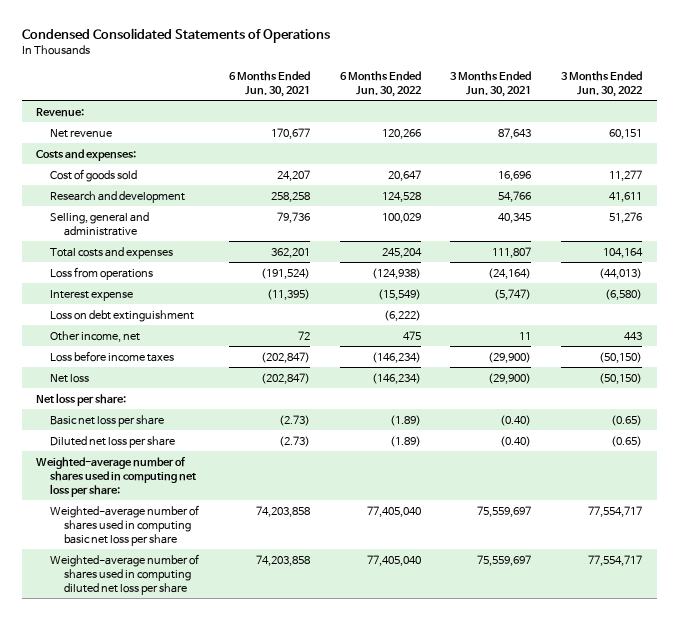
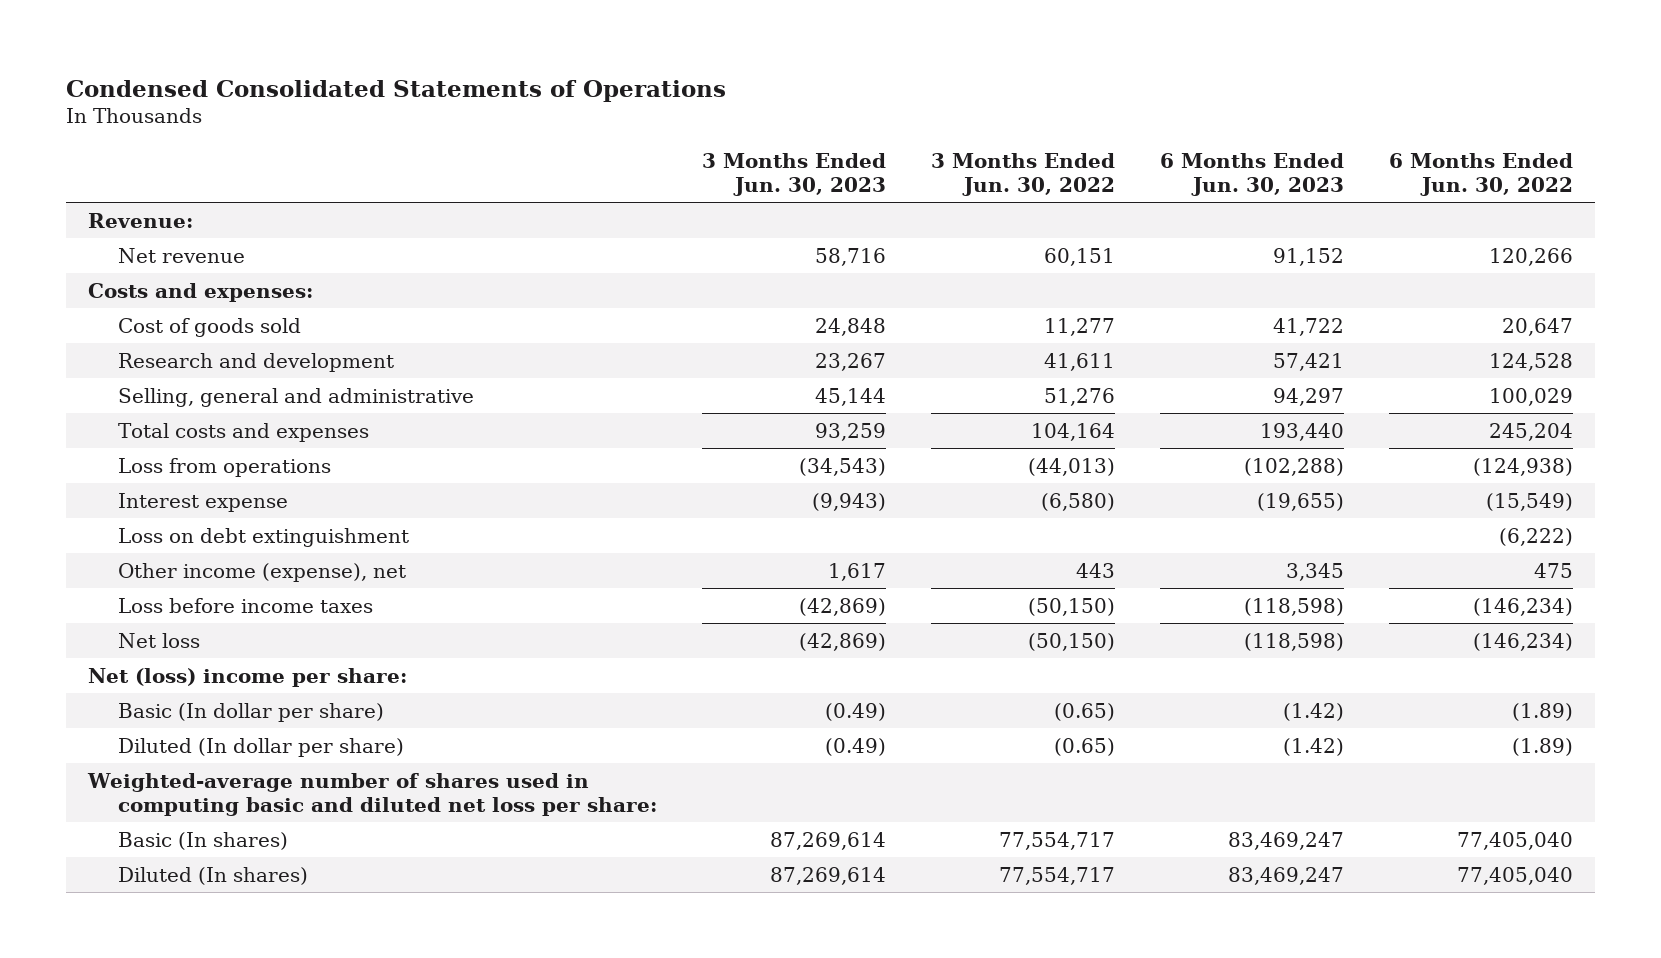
- | 6 Months Ended Jun. 30, 2021 | 6 Months Ended Jun. 30, 2022 | 3 Months Ended Jun. 30, 2021 | 3 Months Ended Jun. 30, 2022
+ | 3 Months Ended Jun. 30, 2023 | 3 Months Ended Jun. 30, 2022 | 6 Months Ended Jun. 30, 2023 | 6 Months Ended Jun. 30, 2022
- Other income, net | 72 | 475 | 11 | 443
+ Other income (expense), net | 1,617 | 443 | 3,345 | 475
- Net loss per share:
- Basic net loss per share | (2.73) | (1.89) | (0.40) | (0.65)
- Diluted net loss per share | (2.73) | (1.89) | (0.40) | (0.65)
- Weighted-average number of shares used in computing net loss per share:
- Weighted-average number of shares used in computing basic net loss per share | 74,203,858 | 77,405,040 | 75,559,697 | 77,554,717
- Weighted-average number of shares used in computing diluted net loss per share | 74,203,858 | 77,405,040 | 75,559,697 | 77,554,717
+ Net (loss) income per share:
+ Basic (In dollar per share) | (0.49) | (0.65) | (1.42) | (1.89)
+ Diluted (In dollar per share) | (0.49) | (0.65) | (1.42) | (1.89)
+ Weighted-average number of shares used in computing basic and diluted net loss per share:
+ Basic (In shares) | 87,269,614 | 77,554,717 | 83,469,247 | 77,405,040
+ Diluted (In shares) | 87,269,614 | 77,554,717 | 83,469,247 | 77,405,040

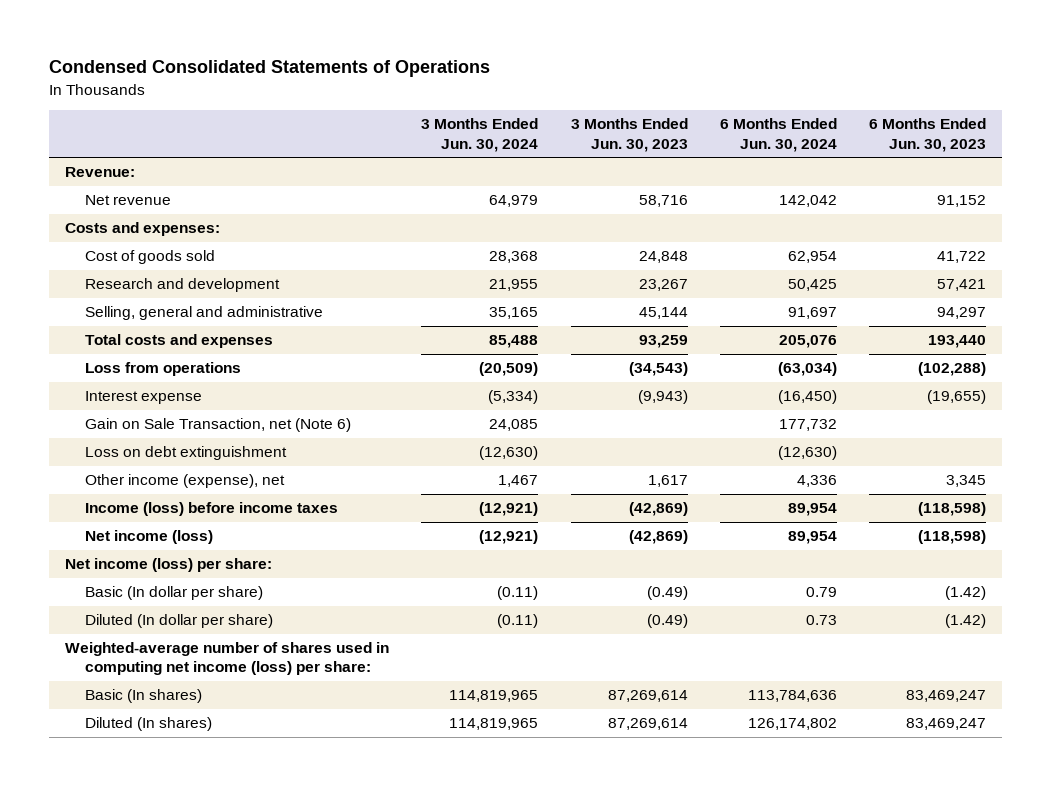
- | 3 Months Ended Jun. 30, 2023 | 3 Months Ended Jun. 30, 2022 | 6 Months Ended Jun. 30, 2023 | 6 Months Ended Jun. 30, 2022
+ | 3 Months Ended Jun. 30, 2024 | 3 Months Ended Jun. 30, 2023 | 6 Months Ended Jun. 30, 2024 | 6 Months Ended Jun. 30, 2023
+ Gain on Sale Transaction, net (Note 6) | 24,085 | | 177,732 |
- Loss before income taxes | (42,869) | (50,150) | (118,598) | (146,234)
- Net loss | (42,869) | (50,150) | (118,598) | (146,234)
- Net (loss) income per share:
+ Income (loss) before income taxes | (12,921) | (42,869) | 89,954 | (118,598)
+ Net income (loss) | (12,921) | (42,869) | 89,954 | (118,598)
+ Net income (loss) per share:
- Weighted-average number of shares used in computing basic and diluted net loss per share:
+ Weighted-average number of shares used in computing net income (loss) per share:

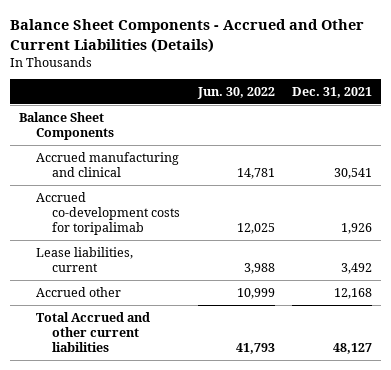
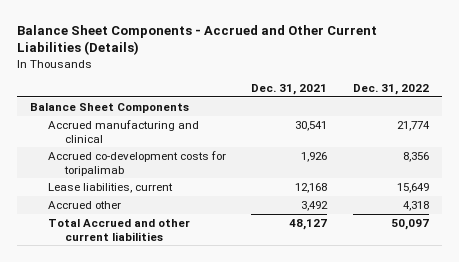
- | Jun. 30, 2022 | Dec. 31, 2021
+ | Dec. 31, 2021 | Dec. 31, 2022
- Lease liabilities, current | 3,988 | 3,492
- Accrued other | 10,999 | 12,168
+ Lease liabilities, current | 12,168 | 15,649
+ Accrued other | 3,492 | 4,318

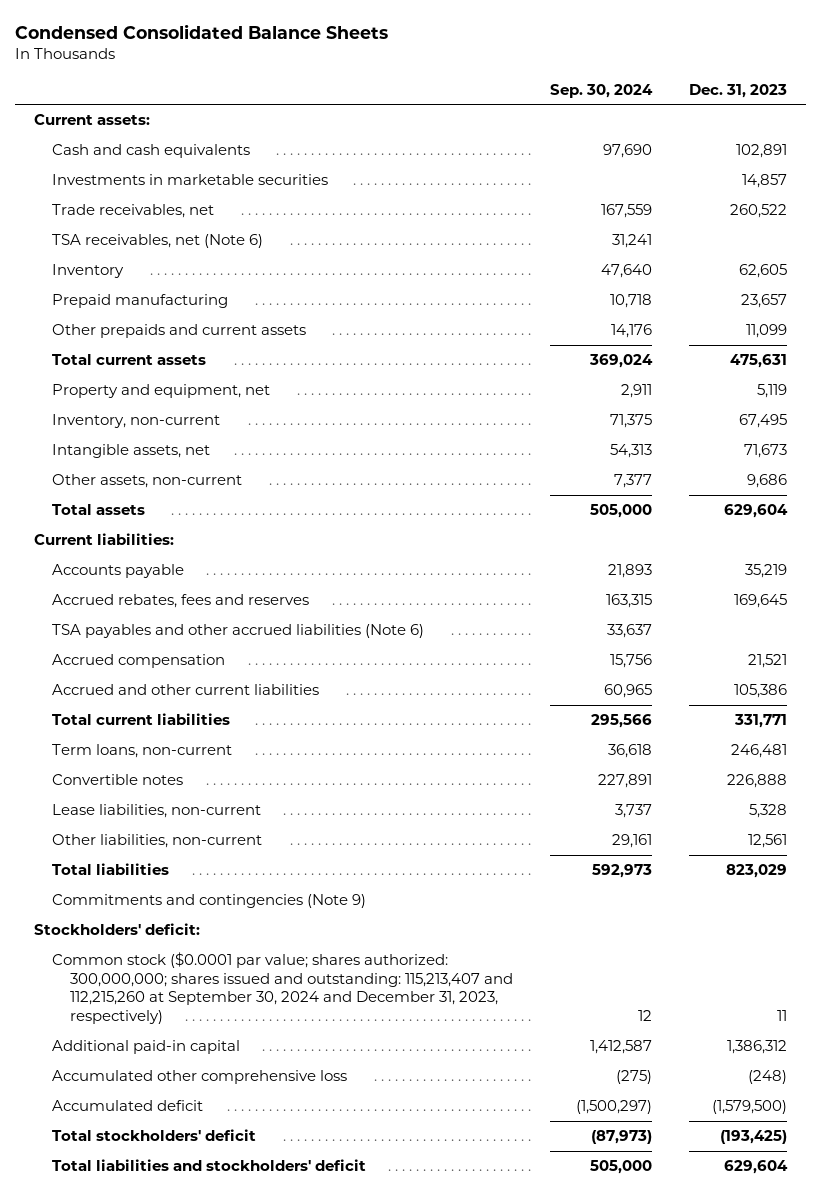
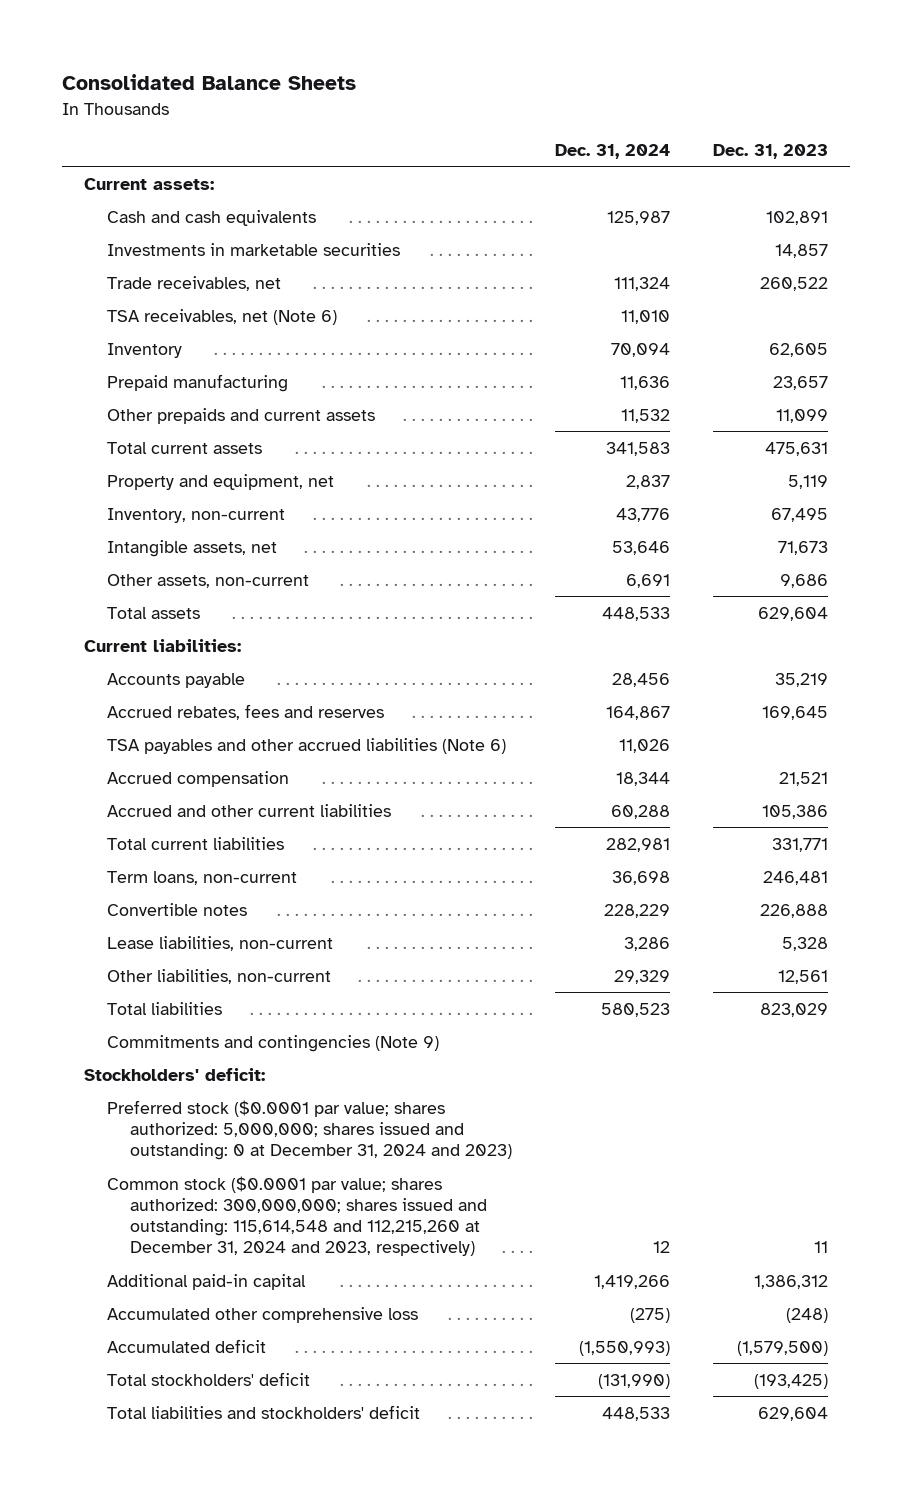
- Condensed Consolidated Balance Sheets
+ Consolidated Balance Sheets
- | Sep. 30, 2024 | Dec. 31, 2023
+ | Dec. 31, 2024 | Dec. 31, 2023
- Common stock ($0.0001 par value; shares authorized: 300,000,000; shares issued and outstanding: 115,213,407 and 112,215,260 at September 30, 2024 and December 31, 2023, respectively) | 12 | 11
+ Preferred stock ($0.0001 par value; shares authorized: 5,000,000; shares issued and outstanding: 0 at December 31, 2024 and 2023)
+ Common stock ($0.0001 par value; shares authorized: 300,000,000; shares issued and outstanding: 115,614,548 and 112,215,260 at December 31, 2024 and 2023, respectively) | 12 | 11

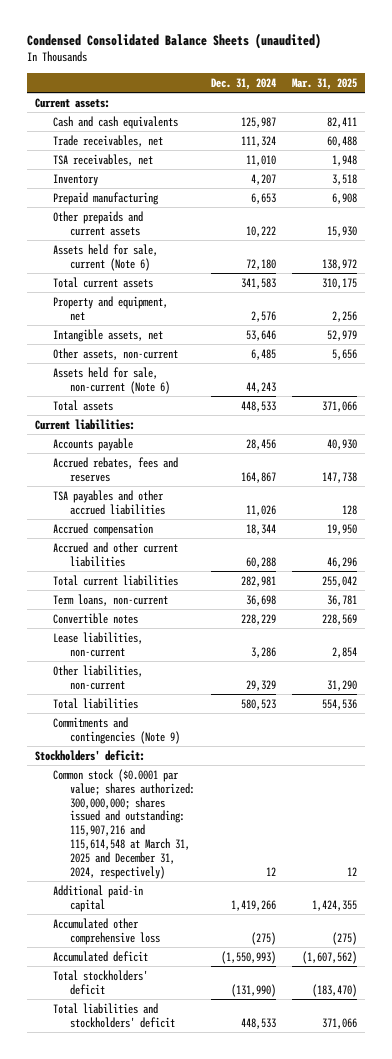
- Consolidated Balance Sheets
+ Condensed Consolidated Balance Sheets (unaudited)
- | Dec. 31, 2024 | Dec. 31, 2023
+ | Dec. 31, 2024 | Mar. 31, 2025
- Investments in marketable securities | | 14,857
- TSA receivables, net (Note 6) | 11,010 |
- Inventory | 70,094 | 62,605
- Prepaid manufacturing | 11,636 | 23,657
- Other prepaids and current assets | 11,532 | 11,099
+ TSA receivables, net | 11,010 | 1,948
+ Inventory | 4,207 | 3,518
+ Prepaid manufacturing | 6,653 | 6,908
+ Other prepaids and current assets | 10,222 | 15,930
+ Assets held for sale, current (Note 6) | 72,180 | 138,972
- Property and equipment, net | 2,837 | 5,119
- Inventory, non-current | 43,776 | 67,495
+ Property and equipment, net | 2,576 | 2,256
- Other assets, non-current | 6,691 | 9,686
+ Other assets, non-current | 6,485 | 5,656
+ Assets held for sale, non-current (Note 6) | 44,243 |
- TSA payables and other accrued liabilities (Note 6) | 11,026 |
+ TSA payables and other accrued liabilities | 11,026 | 128
- Preferred stock ($0.0001 par value; shares authorized: 5,000,000; shares issued and outstanding: 0 at December 31, 2024 and 2023)
- Common stock ($0.0001 par value; shares authorized: 300,000,000; shares issued and outstanding: 115,614,548 and 112,215,260 at December 31, 2024 and 2023, respectively) | 12 | 11
+ Common stock ($0.0001 par value; shares authorized: 300,000,000; shares issued and outstanding: 115,907,216 and 115,614,548 at March 31, 2025 and December 31, 2024, respectively) | 12 | 12

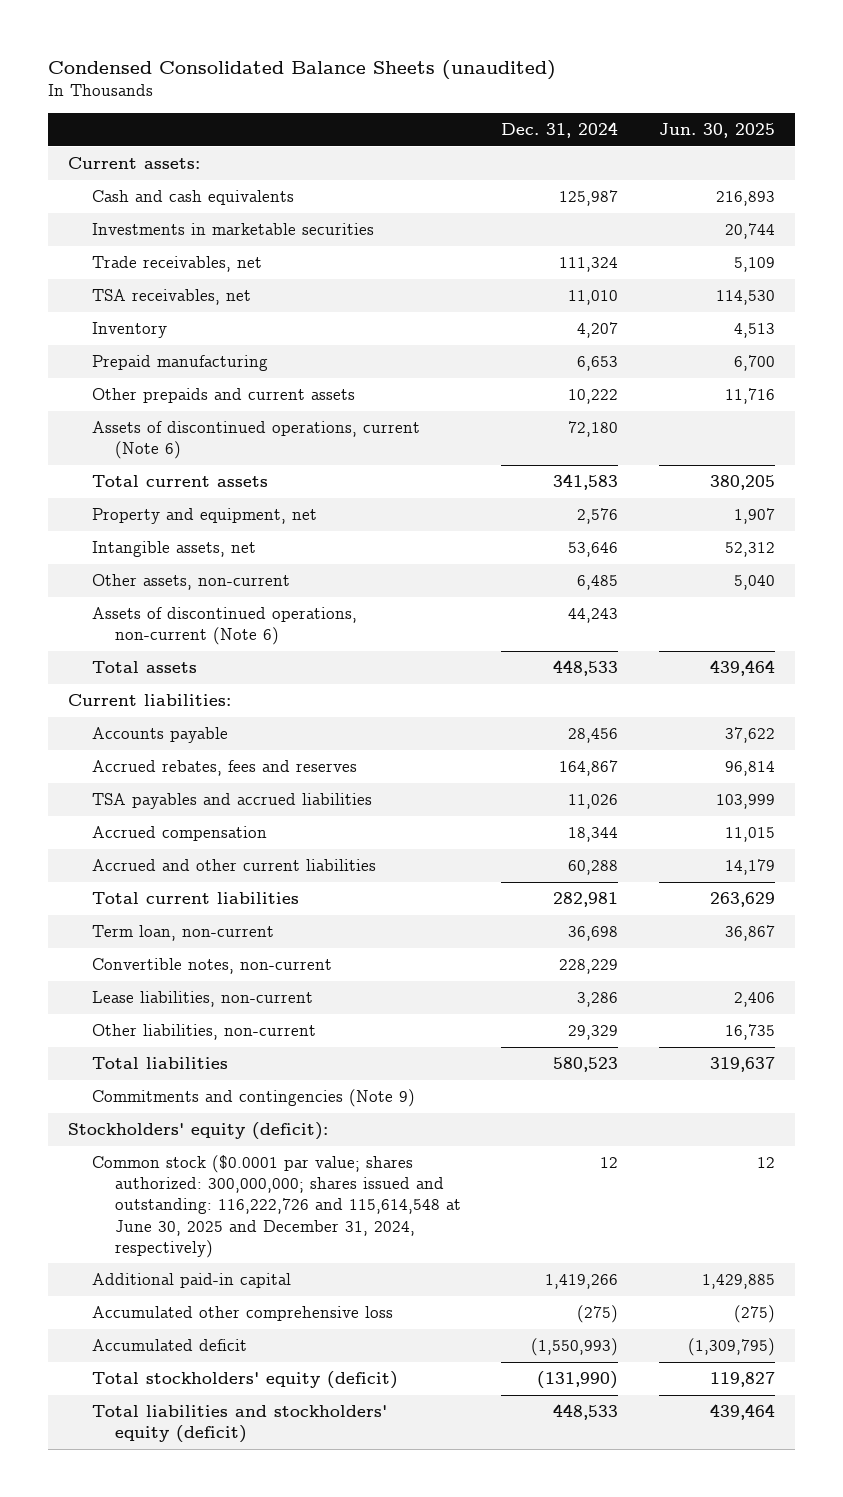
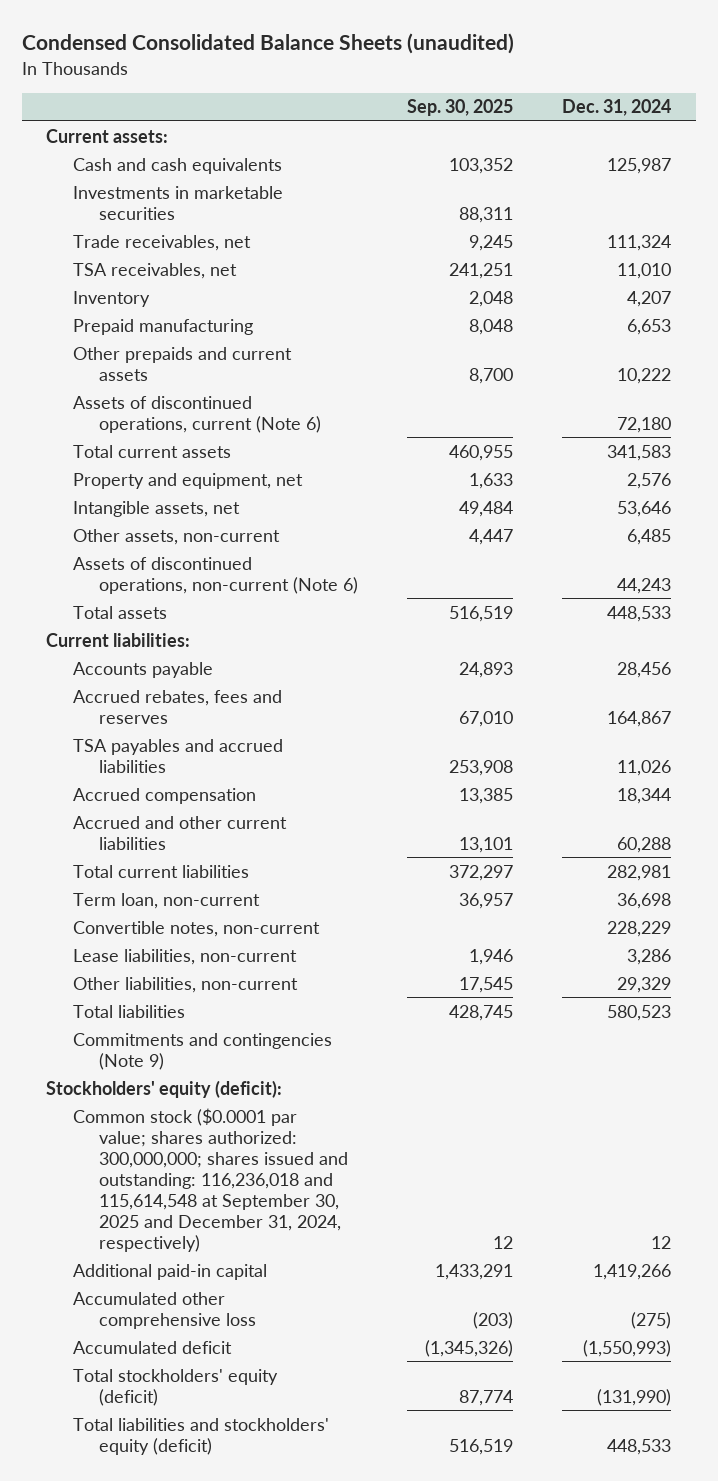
- | Dec. 31, 2024 | Jun. 30, 2025
+ | Sep. 30, 2025 | Dec. 31, 2024
- Common stock ($0.0001 par value; shares authorized: 300,000,000; shares issued and outstanding: 116,222,726 and 115,614,548 at June 30, 2025 and December 31, 2024, respectively) | 12 | 12
+ Common stock ($0.0001 par value; shares authorized: 300,000,000; shares issued and outstanding: 116,236,018 and 115,614,548 at September 30, 2025 and December 31, 2024, respectively) | 12 | 12

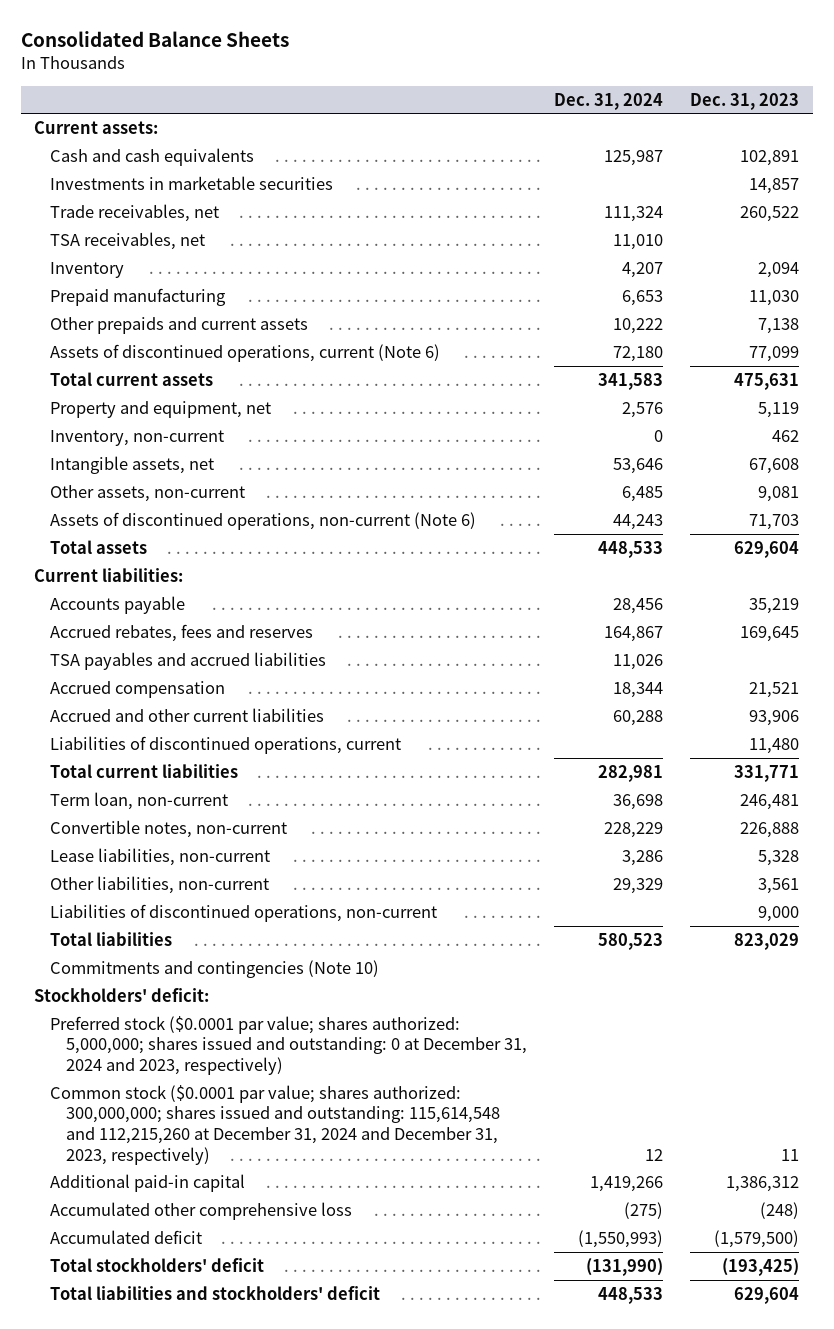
- Condensed Consolidated Balance Sheets (unaudited)
+ Consolidated Balance Sheets
- | Sep. 30, 2025 | Dec. 31, 2024
+ | Dec. 31, 2024 | Dec. 31, 2023
+ Inventory, non-current | 0 | 462
+ Liabilities of discontinued operations, current | | 11,480
+ Liabilities of discontinued operations, non-current | | 9,000
- Commitments and contingencies (Note 9)
- Stockholders' equity (deficit):
- Common stock ($0.0001 par value; shares authorized: 300,000,000; shares issued and outstanding: 116,236,018 and 115,614,548 at September 30, 2025 and December 31, 2024, respectively) | 12 | 12
+ Commitments and contingencies (Note 10)
+ Stockholders' deficit:
+ Preferred stock ($0.0001 par value; shares authorized: 5,000,000; shares issued and outstanding: 0 at December 31, 2024 and 2023, respectively)
+ Common stock ($0.0001 par value; shares authorized: 300,000,000; shares issued and outstanding: 115,614,548 and 112,215,260 at December 31, 2024 and December 31, 2023, respectively) | 12 | 11
- Total stockholders' equity (deficit) | 87,774 | (131,990)
- Total liabilities and stockholders' equity (deficit) | 516,519 | 448,533
+ Total stockholders' deficit | (131,990) | (193,425)
+ Total liabilities and stockholders' deficit | 448,533 | 629,604

